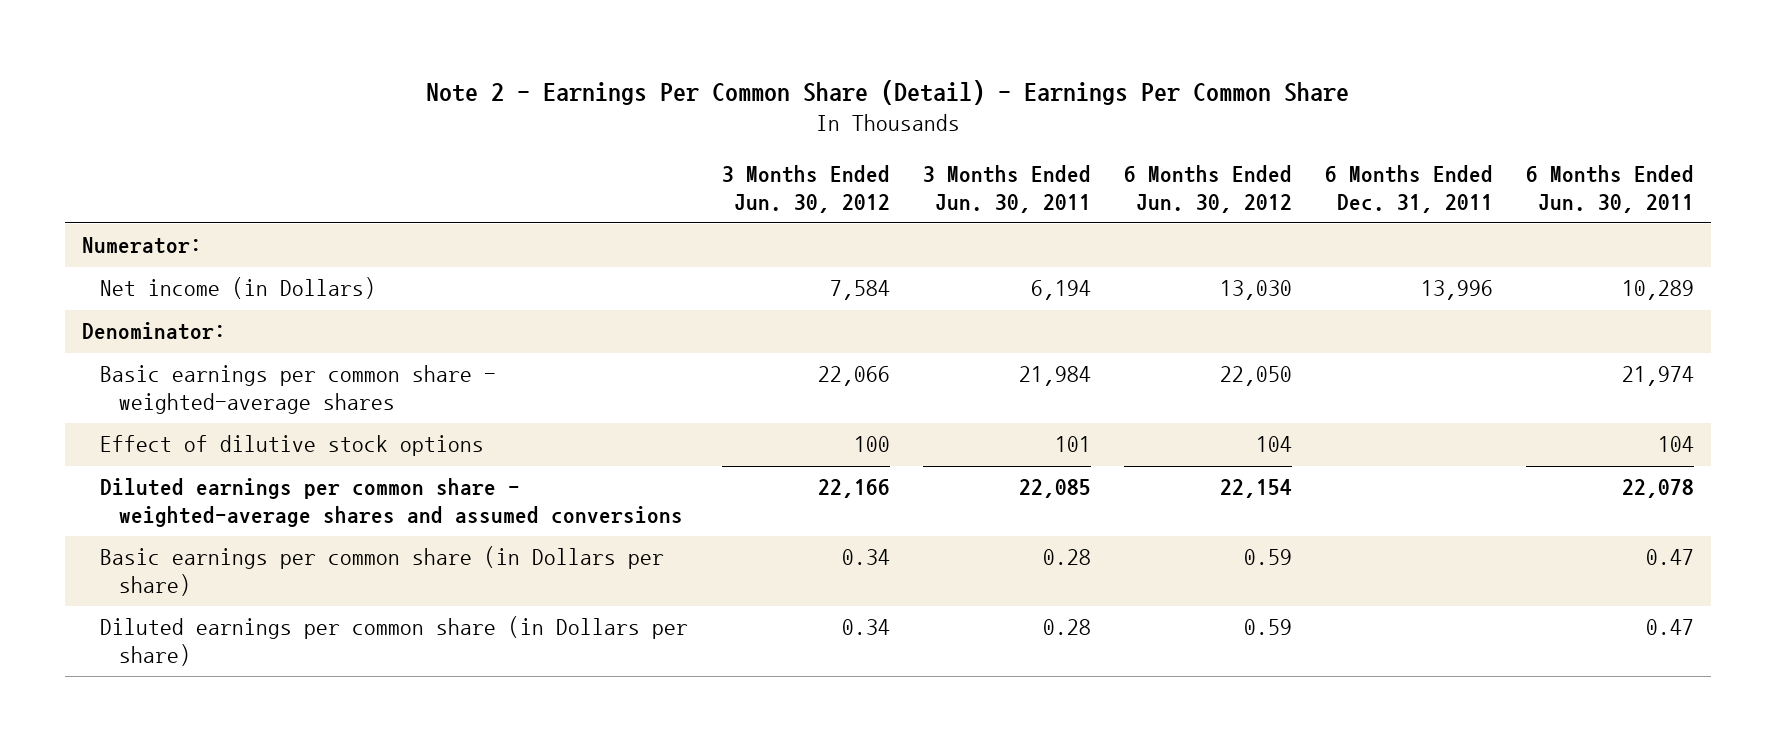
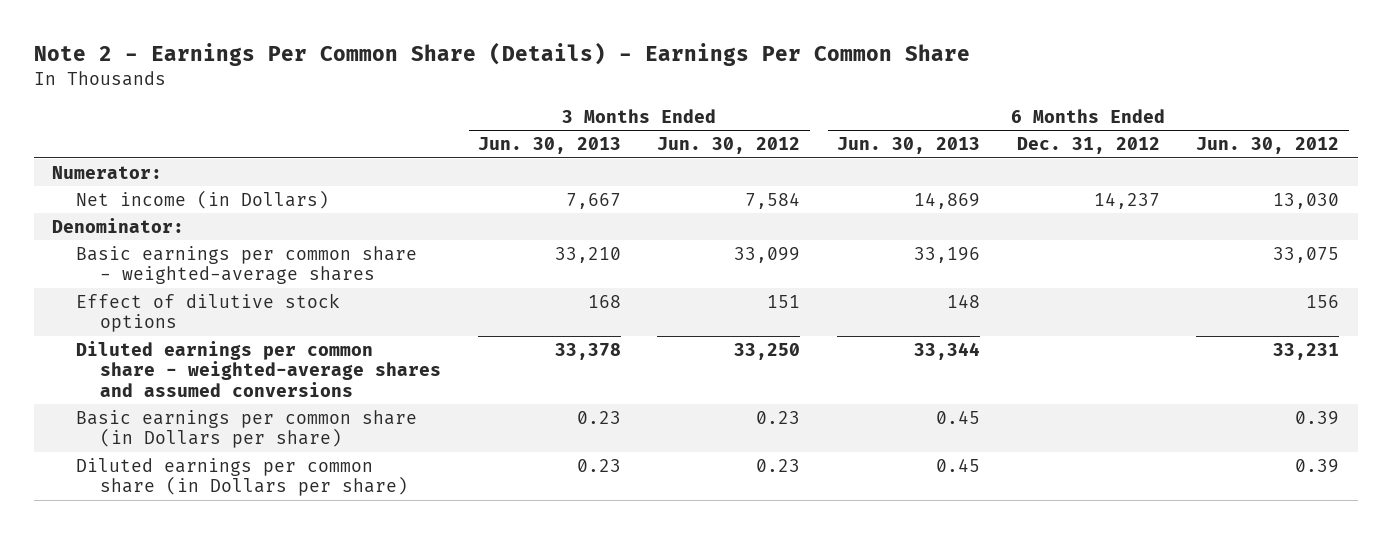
- Note 2 - Earnings Per Common Share (Detail) - Earnings Per Common Share
+ Note 2 - Earnings Per Common Share (Details) - Earnings Per Common Share
- | 3 Months Ended Jun. 30, 2012 | 3 Months Ended Jun. 30, 2011 | 6 Months Ended Jun. 30, 2012 | 6 Months Ended Dec. 31, 2011 | 6 Months Ended Jun. 30, 2011
+ | 3 Months Ended Jun. 30, 2013 | 3 Months Ended Jun. 30, 2012 | 6 Months Ended Jun. 30, 2013 | 6 Months Ended Dec. 31, 2012 | 6 Months Ended Jun. 30, 2012
- Basic earnings per common share - weighted-average shares | 22,066 | 21,984 | 22,050 | | 21,974
- Effect of dilutive stock options | 100 | 101 | 104 | | 104
- Diluted earnings per common share - weighted-average shares and assumed conversions | 22,166 | 22,085 | 22,154 | | 22,078
- Basic earnings per common share (in Dollars per share) | 0.34 | 0.28 | 0.59 | | 0.47
- Diluted earnings per common share (in Dollars per share) | 0.34 | 0.28 | 0.59 | | 0.47
+ Basic earnings per common share - weighted-average shares | 33,210 | 33,099 | 33,196 | | 33,075
+ Effect of dilutive stock options | 168 | 151 | 148 | | 156
+ Diluted earnings per common share - weighted-average shares and assumed conversions | 33,378 | 33,250 | 33,344 | | 33,231
+ Basic earnings per common share (in Dollars per share) | 0.23 | 0.23 | 0.45 | | 0.39
+ Diluted earnings per common share (in Dollars per share) | 0.23 | 0.23 | 0.45 | | 0.39

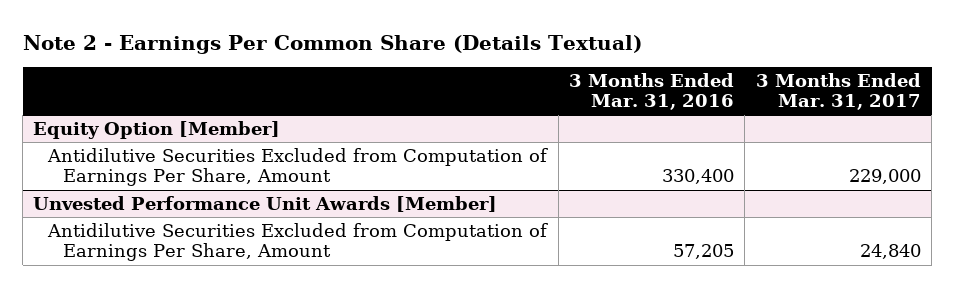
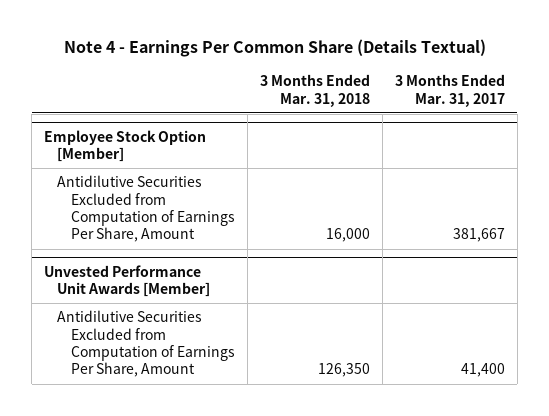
- Note 2 - Earnings Per Common Share (Details Textual)
+ Note 4 - Earnings Per Common Share (Details Textual)
- | 3 Months Ended Mar. 31, 2016 | 3 Months Ended Mar. 31, 2017
+ | 3 Months Ended Mar. 31, 2018 | 3 Months Ended Mar. 31, 2017
- Equity Option [Member]
- Antidilutive Securities Excluded from Computation of Earnings Per Share, Amount | 330,400 | 229,000
+ Employee Stock Option [Member]
+ Antidilutive Securities Excluded from Computation of Earnings Per Share, Amount | 16,000 | 381,667
@ Unvested Performance Unit Awards [Member]
- Antidilutive Securities Excluded from Computation of Earnings Per Share, Amount | 57,205 | 24,840
+ Antidilutive Securities Excluded from Computation of Earnings Per Share, Amount | 126,350 | 41,400

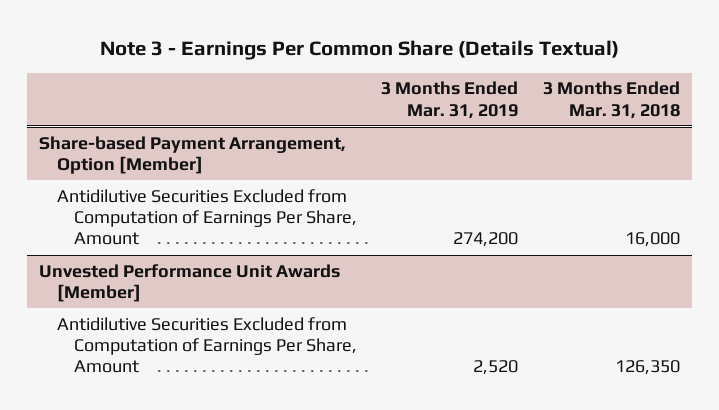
- Note 4 - Earnings Per Common Share (Details Textual)
+ Note 3 - Earnings Per Common Share (Details Textual)
- | 3 Months Ended Mar. 31, 2018 | 3 Months Ended Mar. 31, 2017
+ | 3 Months Ended Mar. 31, 2019 | 3 Months Ended Mar. 31, 2018
- Employee Stock Option [Member]
+ Share-based Payment Arrangement, Option [Member]

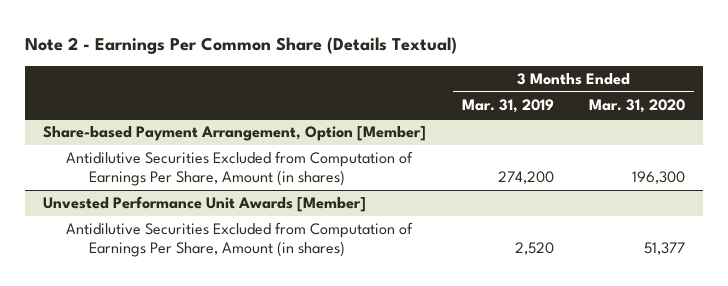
- Note 3 - Earnings Per Common Share (Details Textual)
+ Note 2 - Earnings Per Common Share (Details Textual)
- | 3 Months Ended Mar. 31, 2019 | 3 Months Ended Mar. 31, 2018
+ | 3 Months Ended Mar. 31, 2019 | 3 Months Ended Mar. 31, 2020
@ Share-based Payment Arrangement, Option [Member]
- Antidilutive Securities Excluded from Computation of Earnings Per Share, Amount | 274,200 | 16,000
+ Antidilutive Securities Excluded from Computation of Earnings Per Share, Amount (in shares) | 274,200 | 196,300
@ Unvested Performance Unit Awards [Member]
- Antidilutive Securities Excluded from Computation of Earnings Per Share, Amount | 2,520 | 126,350
+ Antidilutive Securities Excluded from Computation of Earnings Per Share, Amount (in shares) | 2,520 | 51,377

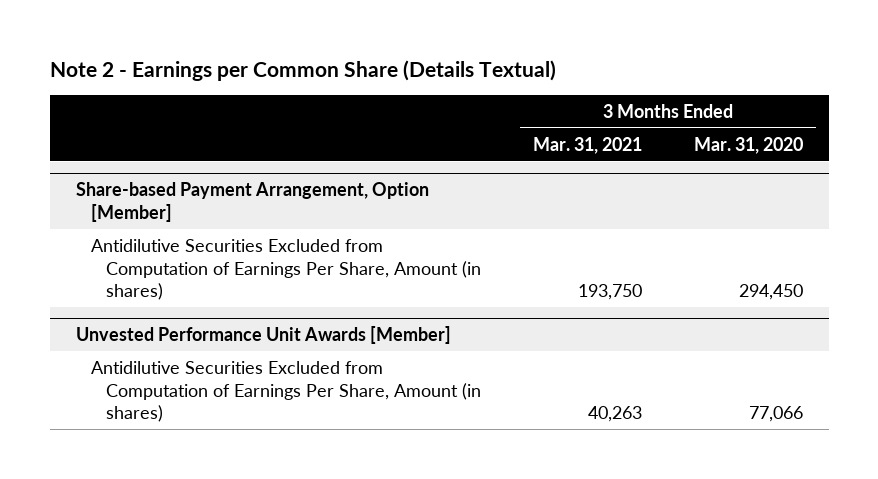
- Note 2 - Earnings Per Common Share (Details Textual)
+ Note 2 - Earnings per Common Share (Details Textual)
- | 3 Months Ended Mar. 31, 2019 | 3 Months Ended Mar. 31, 2020
+ | 3 Months Ended Mar. 31, 2021 | 3 Months Ended Mar. 31, 2020
@ Share-based Payment Arrangement, Option [Member]
- Antidilutive Securities Excluded from Computation of Earnings Per Share, Amount (in shares) | 274,200 | 196,300
+ Antidilutive Securities Excluded from Computation of Earnings Per Share, Amount (in shares) | 193,750 | 294,450
@ Unvested Performance Unit Awards [Member]
- Antidilutive Securities Excluded from Computation of Earnings Per Share, Amount (in shares) | 2,520 | 51,377
+ Antidilutive Securities Excluded from Computation of Earnings Per Share, Amount (in shares) | 40,263 | 77,066

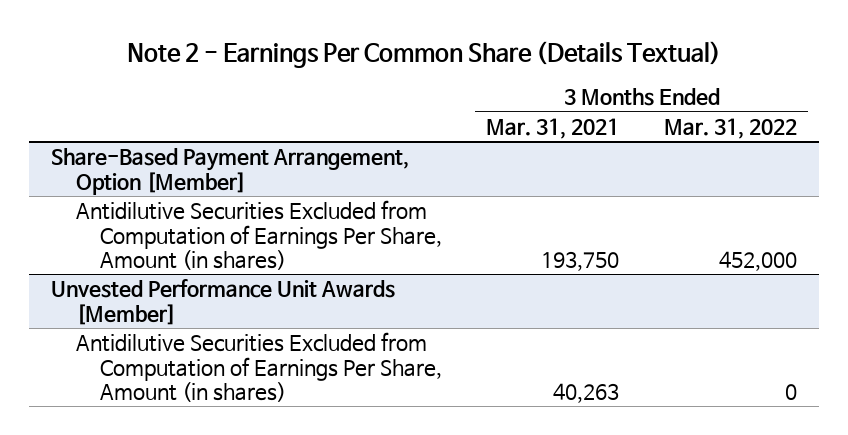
- Note 2 - Earnings per Common Share (Details Textual)
+ Note 2 - Earnings Per Common Share (Details Textual)
- | 3 Months Ended Mar. 31, 2021 | 3 Months Ended Mar. 31, 2020
+ | 3 Months Ended Mar. 31, 2021 | 3 Months Ended Mar. 31, 2022
- Share-based Payment Arrangement, Option [Member]
+ Share-Based Payment Arrangement, Option [Member]

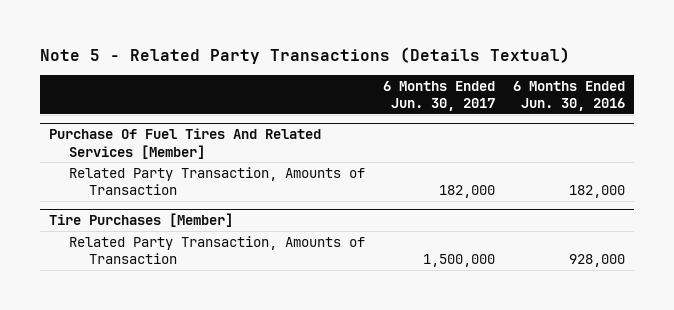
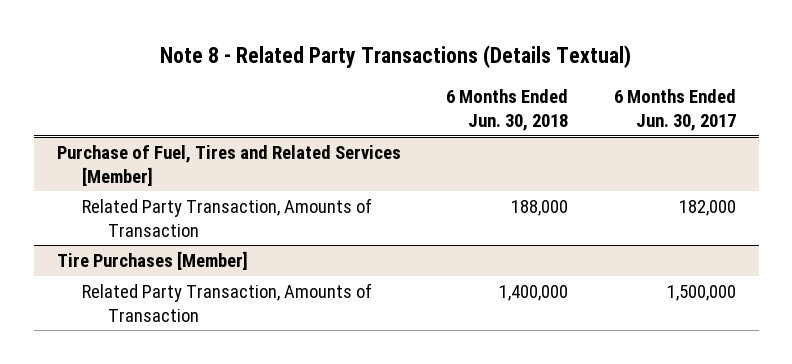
- Note 5 - Related Party Transactions (Details Textual)
+ Note 8 - Related Party Transactions (Details Textual)
- | 6 Months Ended Jun. 30, 2017 | 6 Months Ended Jun. 30, 2016
+ | 6 Months Ended Jun. 30, 2018 | 6 Months Ended Jun. 30, 2017
- Purchase Of Fuel Tires And Related Services [Member]
+ Purchase of Fuel, Tires and Related Services [Member]

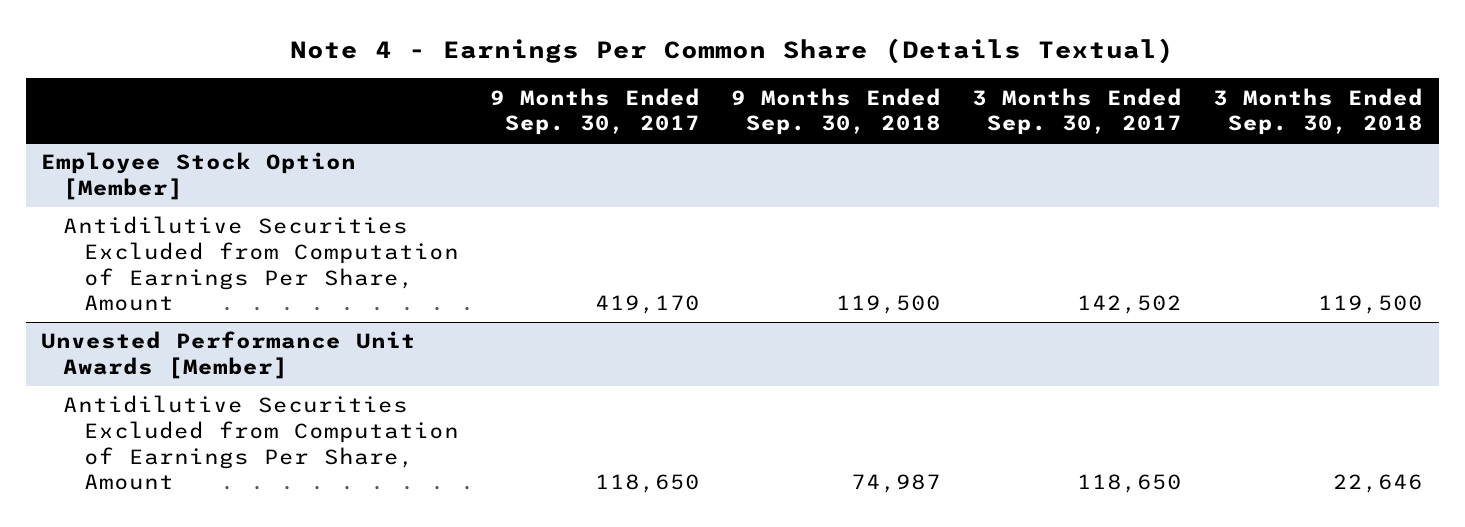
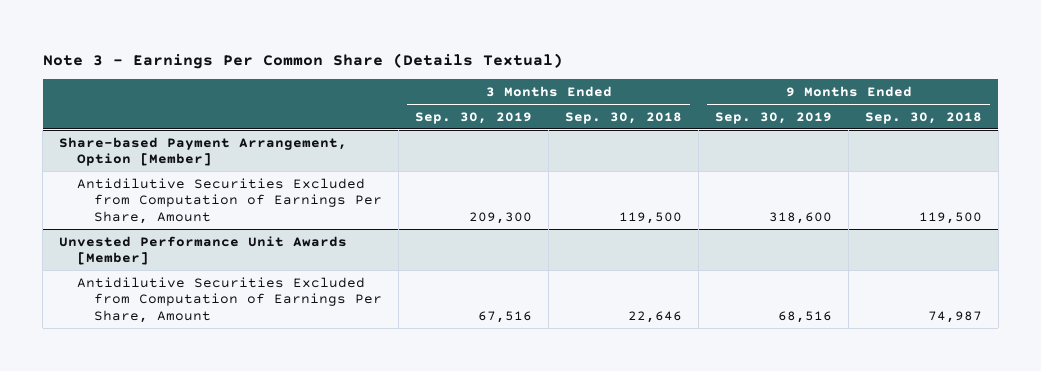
- Note 4 - Earnings Per Common Share (Details Textual)
+ Note 3 - Earnings Per Common Share (Details Textual)
- | 9 Months Ended Sep. 30, 2017 | 9 Months Ended Sep. 30, 2018 | 3 Months Ended Sep. 30, 2017 | 3 Months Ended Sep. 30, 2018
+ | 3 Months Ended Sep. 30, 2019 | 3 Months Ended Sep. 30, 2018 | 9 Months Ended Sep. 30, 2019 | 9 Months Ended Sep. 30, 2018
- Employee Stock Option [Member]
+ Share-based Payment Arrangement, Option [Member]

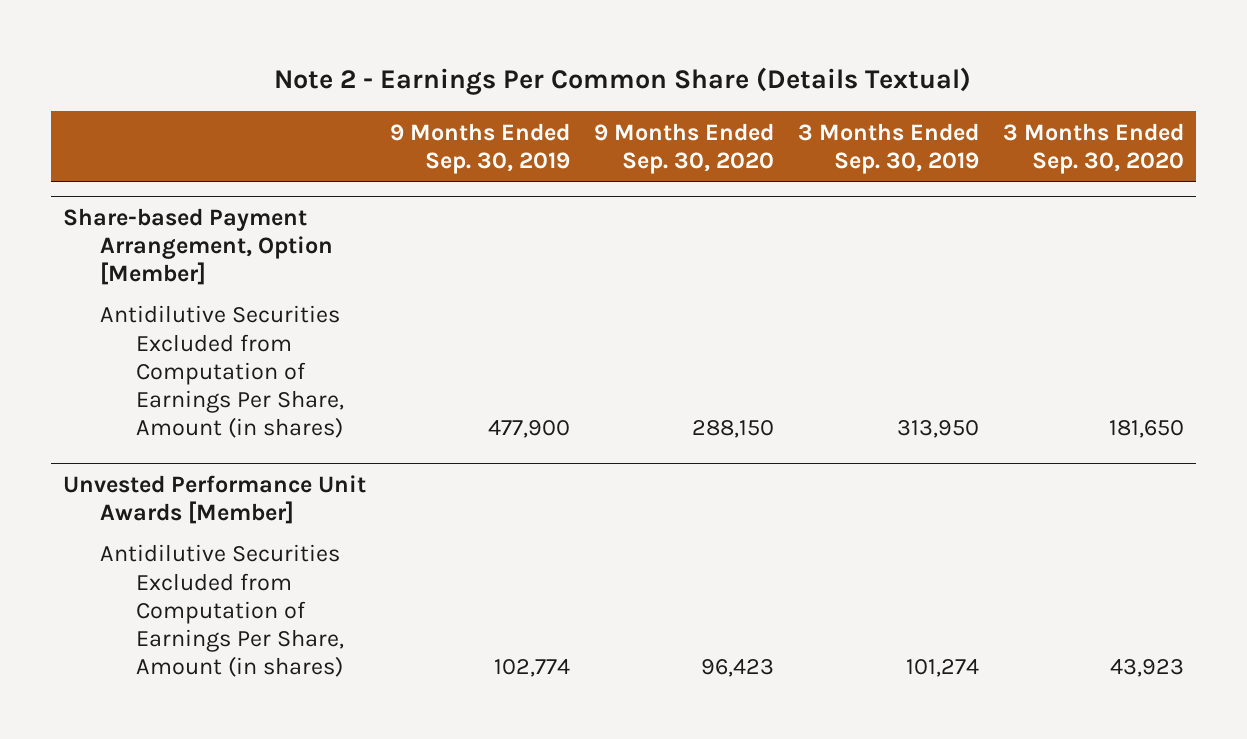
- Note 3 - Earnings Per Common Share (Details Textual)
+ Note 2 - Earnings Per Common Share (Details Textual)
- | 3 Months Ended Sep. 30, 2019 | 3 Months Ended Sep. 30, 2018 | 9 Months Ended Sep. 30, 2019 | 9 Months Ended Sep. 30, 2018
+ | 9 Months Ended Sep. 30, 2019 | 9 Months Ended Sep. 30, 2020 | 3 Months Ended Sep. 30, 2019 | 3 Months Ended Sep. 30, 2020
@ Share-based Payment Arrangement, Option [Member]
- Antidilutive Securities Excluded from Computation of Earnings Per Share, Amount | 209,300 | 119,500 | 318,600 | 119,500
+ Antidilutive Securities Excluded from Computation of Earnings Per Share, Amount (in shares) | 477,900 | 288,150 | 313,950 | 181,650
@ Unvested Performance Unit Awards [Member]
- Antidilutive Securities Excluded from Computation of Earnings Per Share, Amount | 67,516 | 22,646 | 68,516 | 74,987
+ Antidilutive Securities Excluded from Computation of Earnings Per Share, Amount (in shares) | 102,774 | 96,423 | 101,274 | 43,923

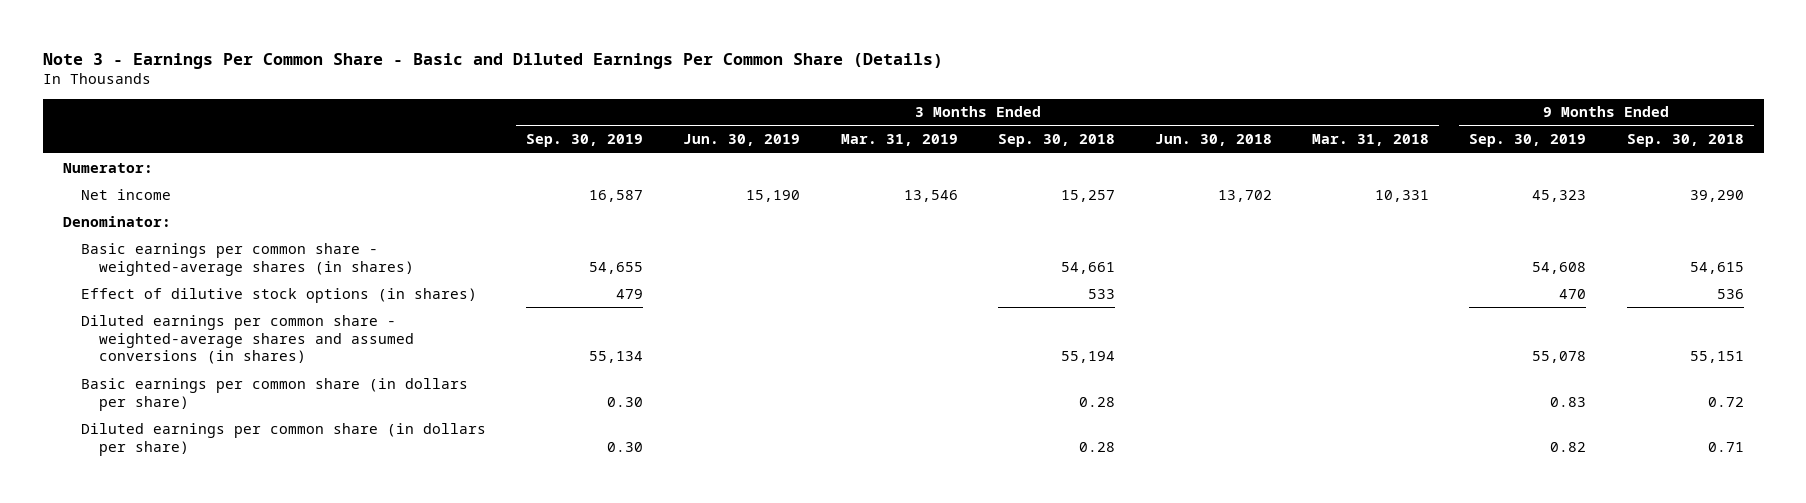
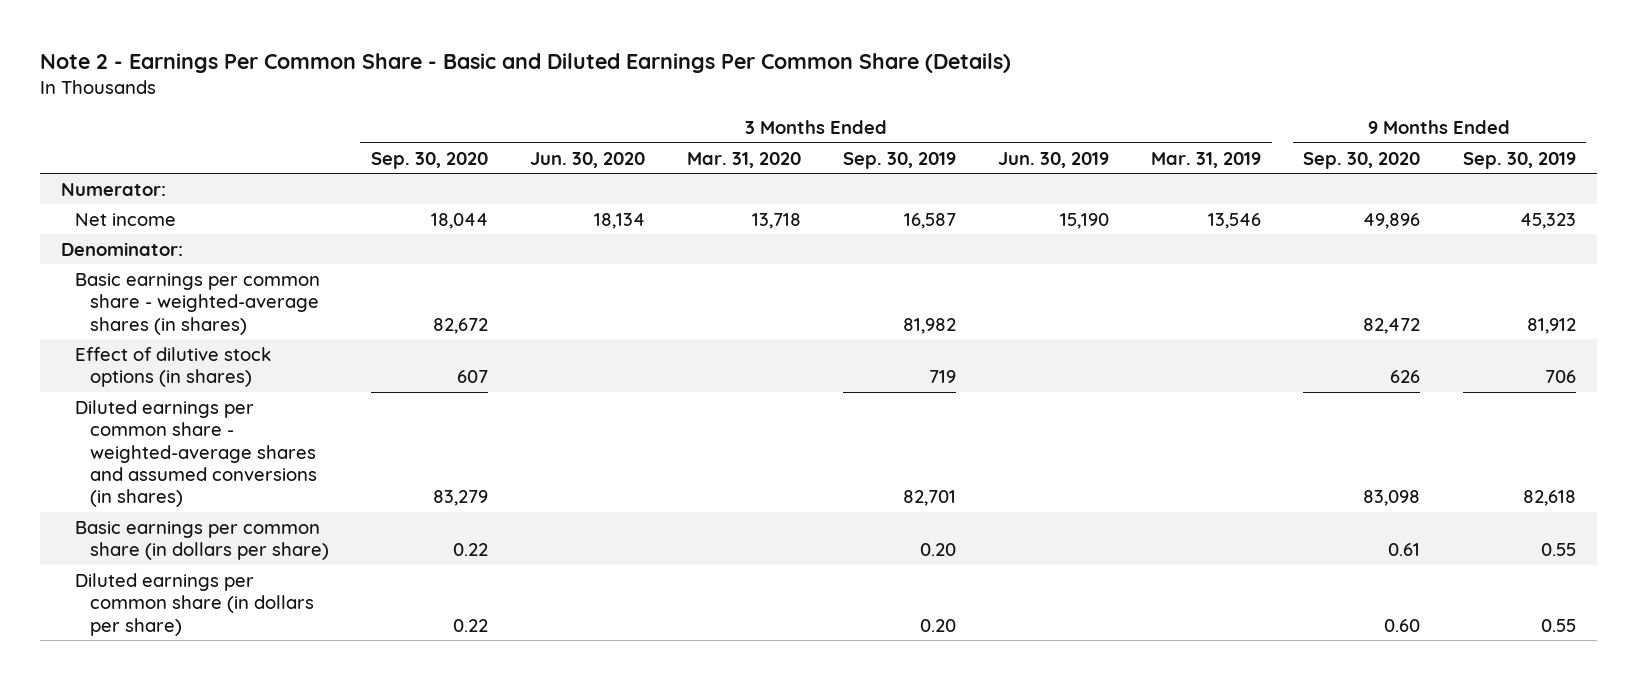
- Note 3 - Earnings Per Common Share - Basic and Diluted Earnings Per Common Share (Details)
+ Note 2 - Earnings Per Common Share - Basic and Diluted Earnings Per Common Share (Details)
- | 3 Months Ended Sep. 30, 2019 | 3 Months Ended Jun. 30, 2019 | 3 Months Ended Mar. 31, 2019 | 3 Months Ended Sep. 30, 2018 | 3 Months Ended Jun. 30, 2018 | 3 Months Ended Mar. 31, 2018 | 9 Months Ended Sep. 30, 2019 | 9 Months Ended Sep. 30, 2018
+ | 3 Months Ended Sep. 30, 2020 | 3 Months Ended Jun. 30, 2020 | 3 Months Ended Mar. 31, 2020 | 3 Months Ended Sep. 30, 2019 | 3 Months Ended Jun. 30, 2019 | 3 Months Ended Mar. 31, 2019 | 9 Months Ended Sep. 30, 2020 | 9 Months Ended Sep. 30, 2019
- Basic earnings per common share - weighted-average shares (in shares) | 54,655 | | | 54,661 | | | 54,608 | 54,615
- Effect of dilutive stock options (in shares) | 479 | | | 533 | | | 470 | 536
- Diluted earnings per common share - weighted-average shares and assumed conversions (in shares) | 55,134 | | | 55,194 | | | 55,078 | 55,151
- Basic earnings per common share (in dollars per share) | 0.30 | | | 0.28 | | | 0.83 | 0.72
- Diluted earnings per common share (in dollars per share) | 0.30 | | | 0.28 | | | 0.82 | 0.71
+ Basic earnings per common share - weighted-average shares (in shares) | 82,672 | | | 81,982 | | | 82,472 | 81,912
+ Effect of dilutive stock options (in shares) | 607 | | | 719 | | | 626 | 706
+ Diluted earnings per common share - weighted-average shares and assumed conversions (in shares) | 83,279 | | | 82,701 | | | 83,098 | 82,618
+ Basic earnings per common share (in dollars per share) | 0.22 | | | 0.20 | | | 0.61 | 0.55
+ Diluted earnings per common share (in dollars per share) | 0.22 | | | 0.20 | | | 0.60 | 0.55

